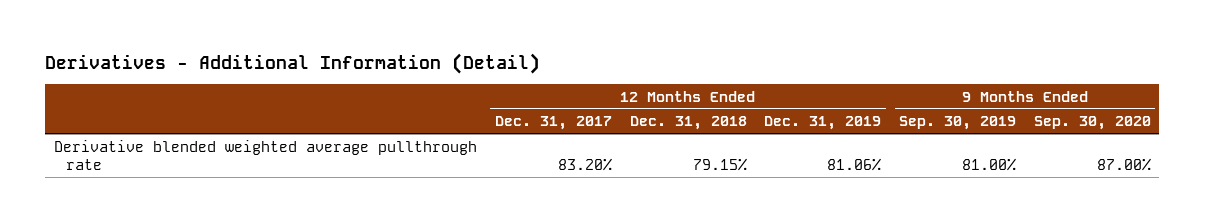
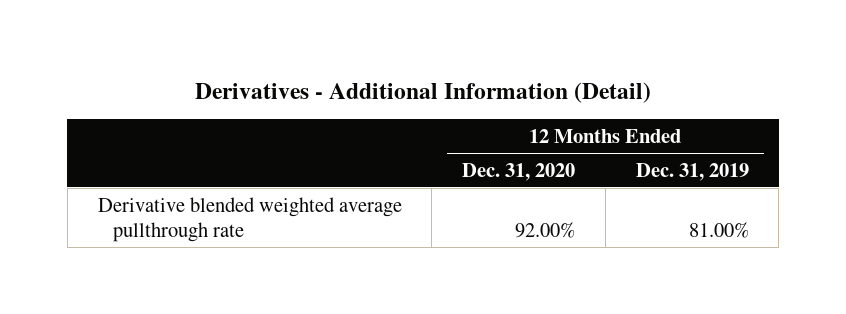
- | 12 Months Ended Dec. 31, 2017 | 12 Months Ended Dec. 31, 2018 | 12 Months Ended Dec. 31, 2019 | 9 Months Ended Sep. 30, 2019 | 9 Months Ended Sep. 30, 2020
+ | 12 Months Ended Dec. 31, 2020 | 12 Months Ended Dec. 31, 2019
- Derivative blended weighted average pullthrough rate | 83.20% | 79.15% | 81.06% | 81.00% | 87.00%
+ Derivative blended weighted average pullthrough rate | 92.00% | 81.00%

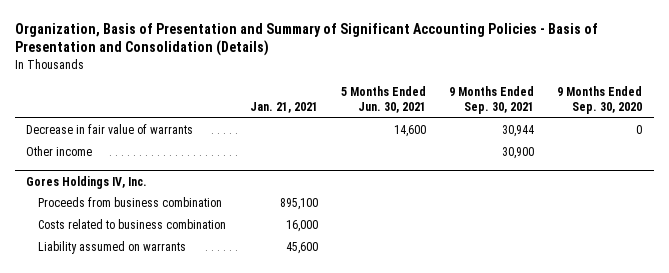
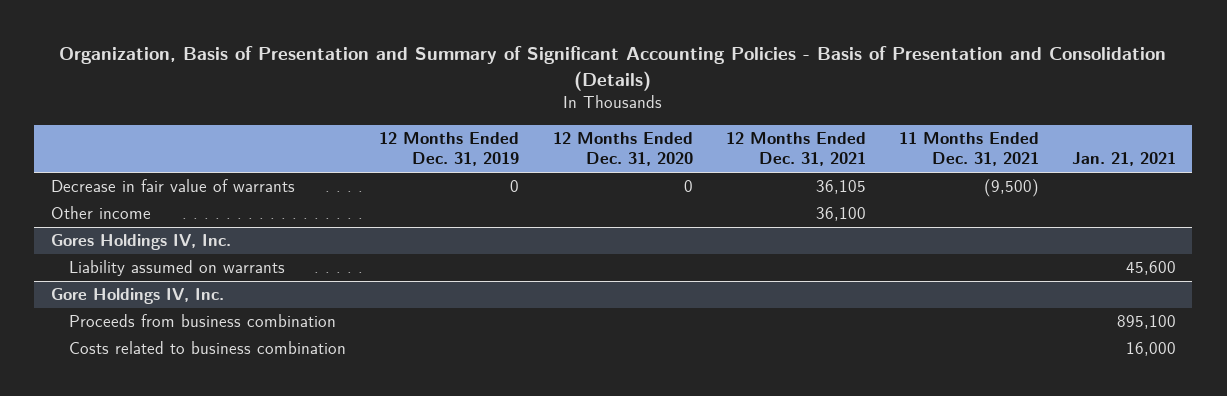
- | Jan. 21, 2021 | 5 Months Ended Jun. 30, 2021 | 9 Months Ended Sep. 30, 2021 | 9 Months Ended Sep. 30, 2020
+ | 12 Months Ended Dec. 31, 2019 | 12 Months Ended Dec. 31, 2020 | 12 Months Ended Dec. 31, 2021 | 11 Months Ended Dec. 31, 2021 | Jan. 21, 2021
@ Gores Holdings IV, Inc.
moved up: Liability assumed on warrants | | | | | 45,600
+ Gore Holdings IV, Inc.

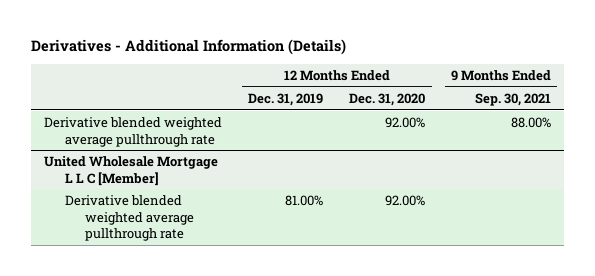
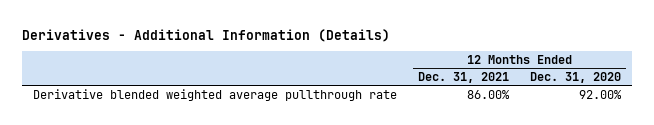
- | 12 Months Ended Dec. 31, 2019 | 12 Months Ended Dec. 31, 2020 | 9 Months Ended Sep. 30, 2021
+ | 12 Months Ended Dec. 31, 2021 | 12 Months Ended Dec. 31, 2020
- United Wholesale Mortgage L L C [Member]
- Derivative blended weighted average pullthrough rate | 81.00% | 92.00% |

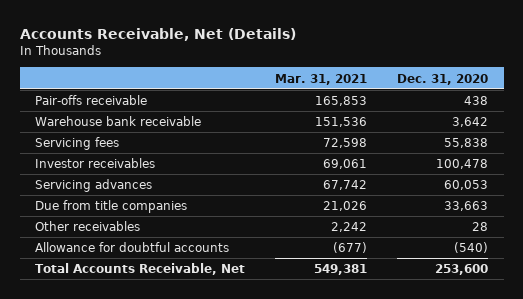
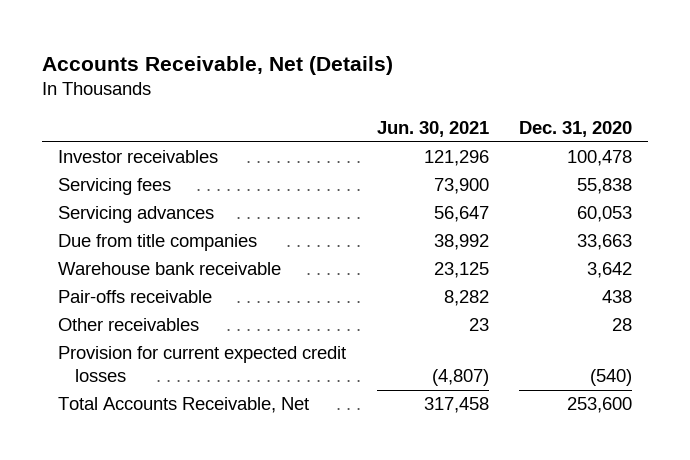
- | Mar. 31, 2021 | Dec. 31, 2020
+ | Jun. 30, 2021 | Dec. 31, 2020
moved down: Servicing fees | 73,900 | 55,838
moved down: Warehouse bank receivable | 23,125 | 3,642
moved down: Pair-offs receivable | 8,282 | 438
- Allowance for doubtful accounts | (677) | (540)
+ Provision for current expected credit losses | (4,807) | (540)

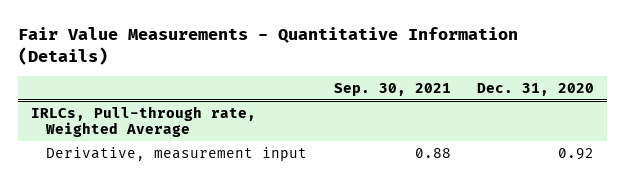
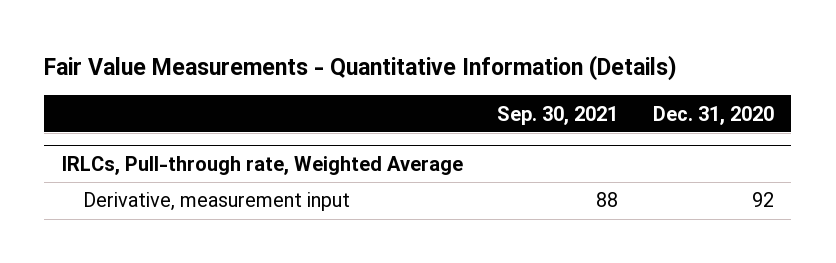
@ IRLCs, Pull-through rate, Weighted Average
- Derivative, measurement input | 0.88 | 0.92
+ Derivative, measurement input | 88 | 92

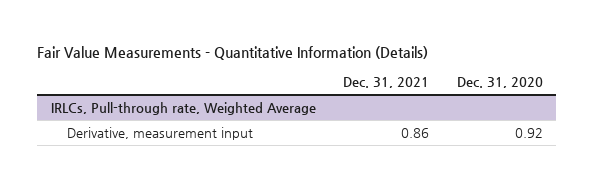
- | Sep. 30, 2021 | Dec. 31, 2020
+ | Dec. 31, 2021 | Dec. 31, 2020
@ IRLCs, Pull-through rate, Weighted Average
- Derivative, measurement input | 88 | 92
+ Derivative, measurement input | 0.86 | 0.92

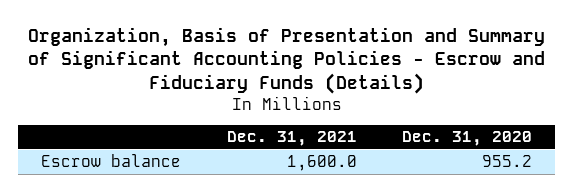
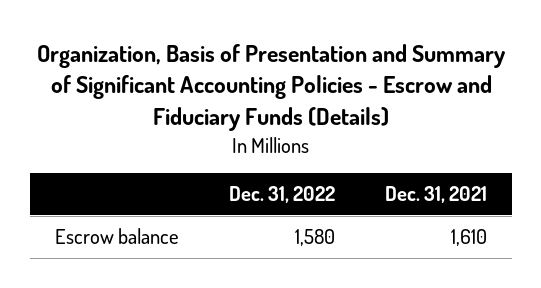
- | Dec. 31, 2021 | Dec. 31, 2020
+ | Dec. 31, 2022 | Dec. 31, 2021
- Escrow balance | 1,600.0 | 955.2
+ Escrow balance | 1,580 | 1,610

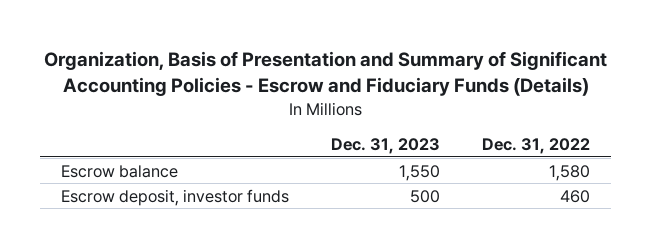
- | Dec. 31, 2022 | Dec. 31, 2021
+ | Dec. 31, 2023 | Dec. 31, 2022
+ Escrow deposit, investor funds | 500 | 460

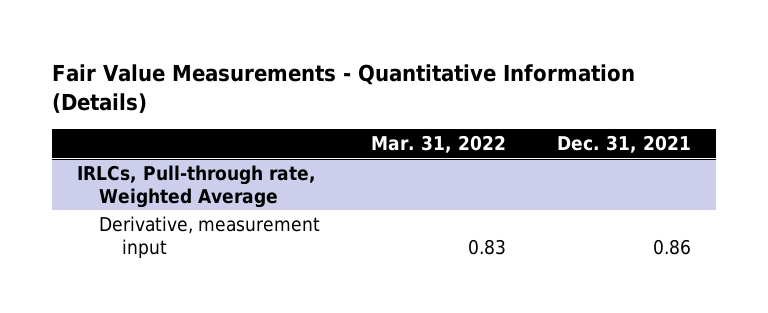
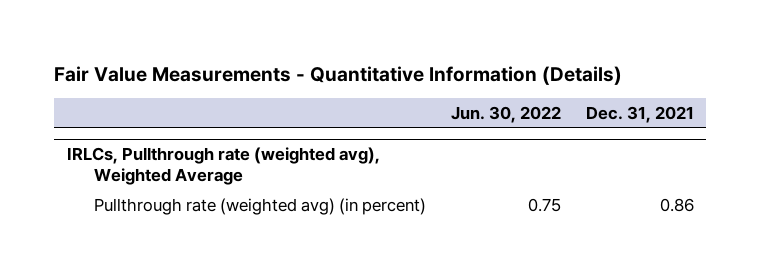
- | Mar. 31, 2022 | Dec. 31, 2021
+ | Jun. 30, 2022 | Dec. 31, 2021
- IRLCs, Pull-through rate, Weighted Average
- Derivative, measurement input | 0.83 | 0.86
+ IRLCs, Pullthrough rate (weighted avg), Weighted Average
+ Pullthrough rate (weighted avg) (in percent) | 0.75 | 0.86

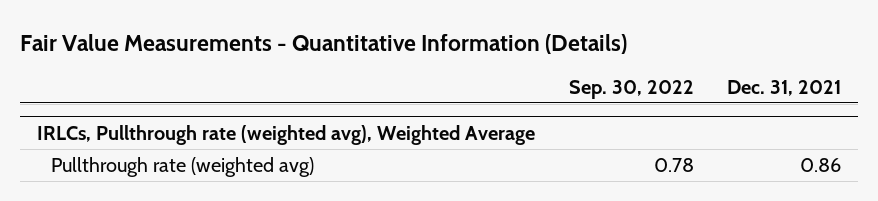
- | Jun. 30, 2022 | Dec. 31, 2021
+ | Sep. 30, 2022 | Dec. 31, 2021
@ IRLCs, Pullthrough rate (weighted avg), Weighted Average
- Pullthrough rate (weighted avg) (in percent) | 0.75 | 0.86
+ Pullthrough rate (weighted avg) | 0.78 | 0.86

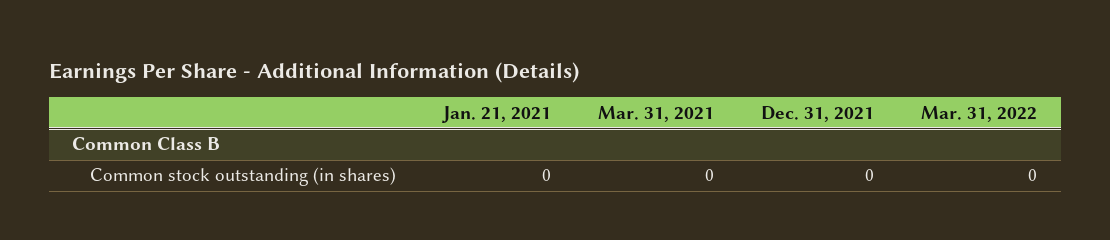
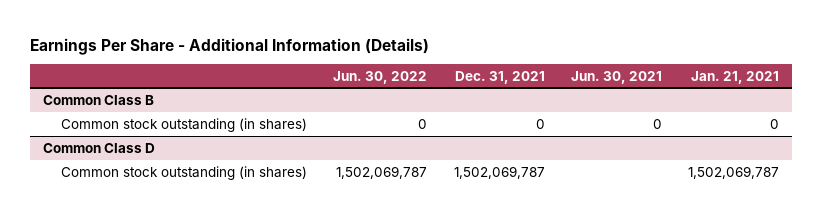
- | Jan. 21, 2021 | Mar. 31, 2021 | Dec. 31, 2021 | Mar. 31, 2022
+ | Jun. 30, 2022 | Dec. 31, 2021 | Jun. 30, 2021 | Jan. 21, 2021
+ Common Class D
+ Common stock outstanding (in shares) | 1,502,069,787 | 1,502,069,787 | | 1,502,069,787

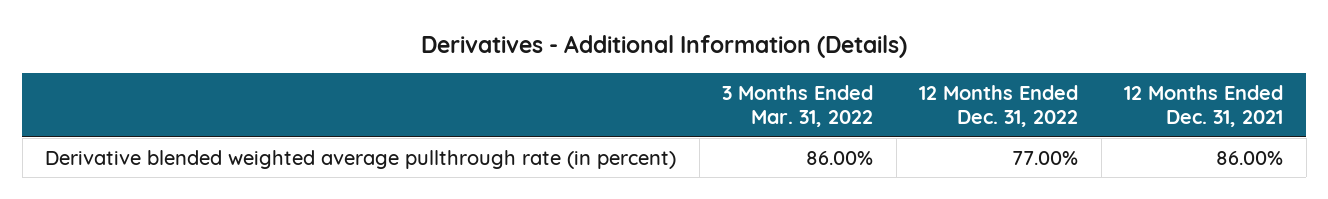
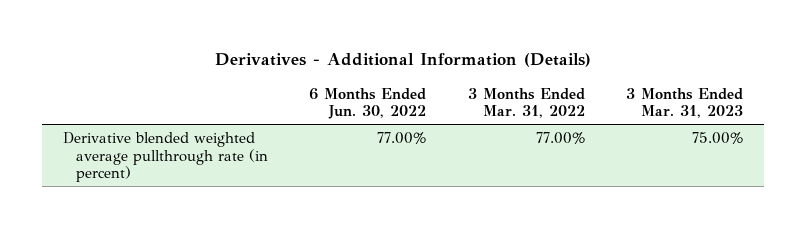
- | 3 Months Ended Mar. 31, 2022 | 12 Months Ended Dec. 31, 2022 | 12 Months Ended Dec. 31, 2021
+ | 6 Months Ended Jun. 30, 2022 | 3 Months Ended Mar. 31, 2022 | 3 Months Ended Mar. 31, 2023
- Derivative blended weighted average pullthrough rate (in percent) | 86.00% | 77.00% | 86.00%
+ Derivative blended weighted average pullthrough rate (in percent) | 77.00% | 77.00% | 75.00%

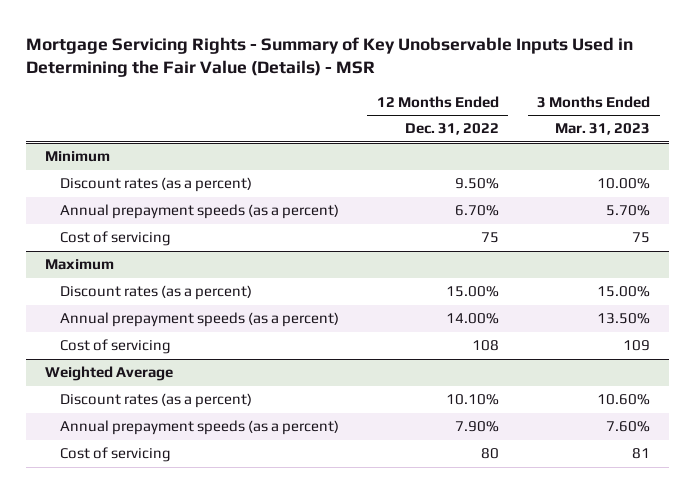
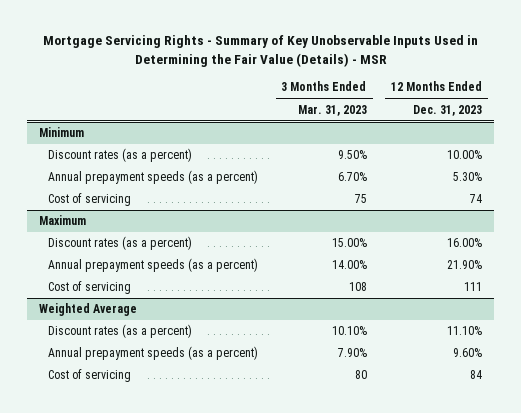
- | 12 Months Ended Dec. 31, 2022 | 3 Months Ended Mar. 31, 2023
+ | 3 Months Ended Mar. 31, 2023 | 12 Months Ended Dec. 31, 2023
@ Minimum
- Discount rates (as a percent) | 9.50% | 10.00%
- Annual prepayment speeds (as a percent) | 6.70% | 5.70%
+ Discount rates (as a percent) | 9.50% | 10.00%
+ Annual prepayment speeds (as a percent) | 6.70% | 5.30%
@ Maximum
- Annual prepayment speeds (as a percent) | 14.00% | 13.50%
- Cost of servicing | 108 | 109
+ Annual prepayment speeds (as a percent) | 14.00% | 21.90%
+ Cost of servicing | 108 | 111
@ Weighted Average
- Discount rates (as a percent) | 10.10% | 10.60%
- Annual prepayment speeds (as a percent) | 7.90% | 7.60%
- Cost of servicing | 80 | 81
+ Discount rates (as a percent) | 10.10% | 11.10%
+ Annual prepayment speeds (as a percent) | 7.90% | 9.60%
+ Cost of servicing | 80 | 84

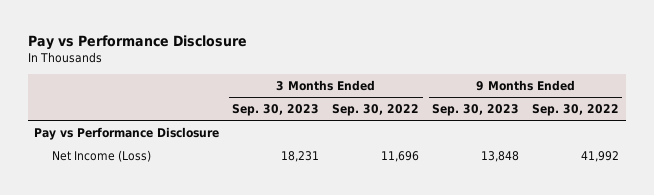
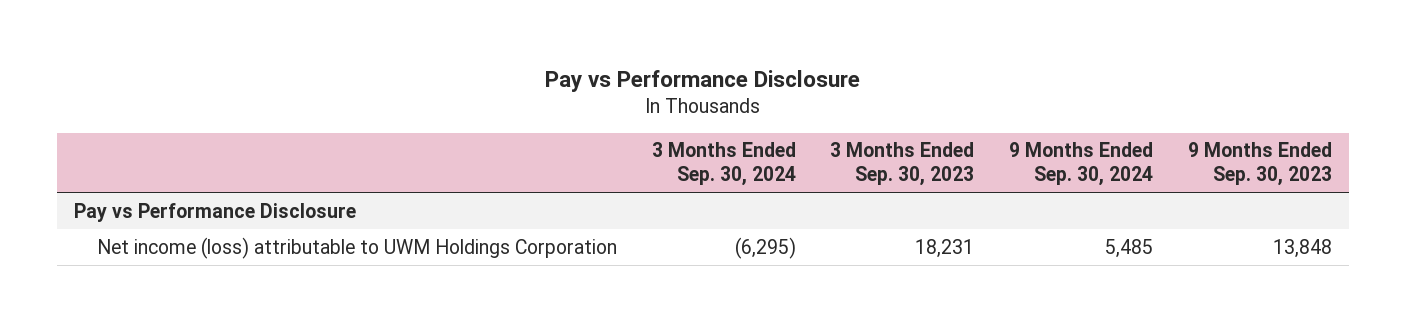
- | 3 Months Ended Sep. 30, 2023 | 3 Months Ended Sep. 30, 2022 | 9 Months Ended Sep. 30, 2023 | 9 Months Ended Sep. 30, 2022
+ | 3 Months Ended Sep. 30, 2024 | 3 Months Ended Sep. 30, 2023 | 9 Months Ended Sep. 30, 2024 | 9 Months Ended Sep. 30, 2023
- Net Income (Loss) | 18,231 | 11,696 | 13,848 | 41,992
+ Net income (loss) attributable to UWM Holdings Corporation | (6,295) | 18,231 | 5,485 | 13,848

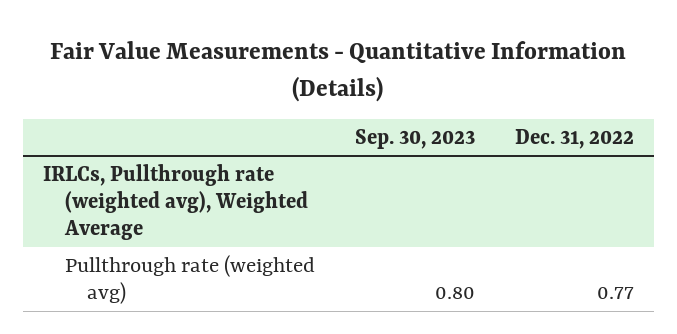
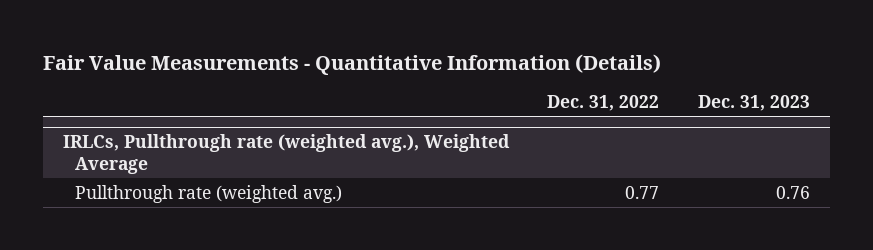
- | Sep. 30, 2023 | Dec. 31, 2022
+ | Dec. 31, 2022 | Dec. 31, 2023
- IRLCs, Pullthrough rate (weighted avg), Weighted Average
- Pullthrough rate (weighted avg) | 0.80 | 0.77
+ IRLCs, Pullthrough rate (weighted avg.), Weighted Average
+ Pullthrough rate (weighted avg.) | 0.77 | 0.76

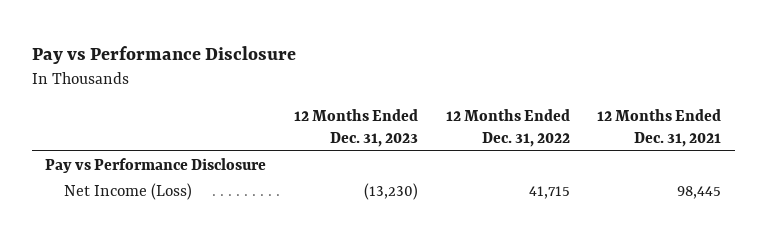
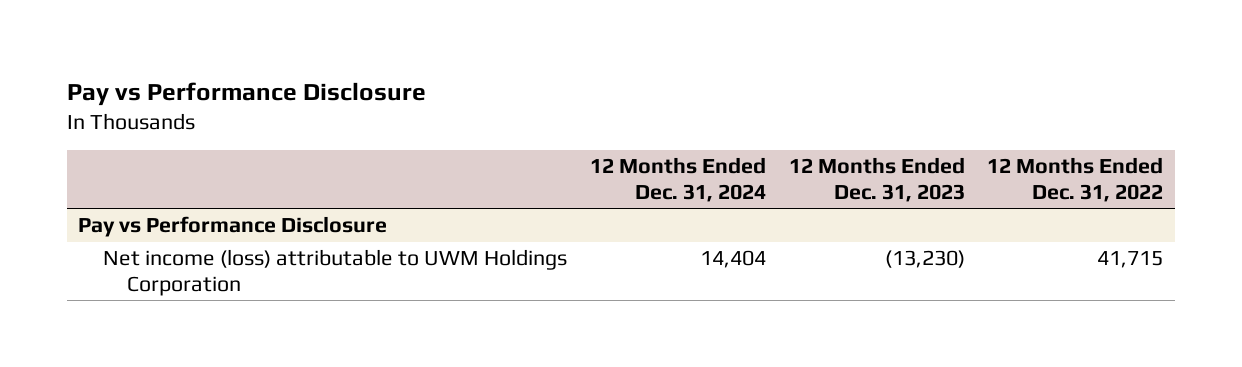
- | 12 Months Ended Dec. 31, 2023 | 12 Months Ended Dec. 31, 2022 | 12 Months Ended Dec. 31, 2021
+ | 12 Months Ended Dec. 31, 2024 | 12 Months Ended Dec. 31, 2023 | 12 Months Ended Dec. 31, 2022
- Net Income (Loss) | (13,230) | 41,715 | 98,445
+ Net income (loss) attributable to UWM Holdings Corporation | 14,404 | (13,230) | 41,715

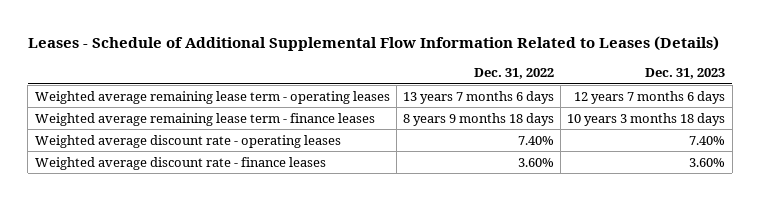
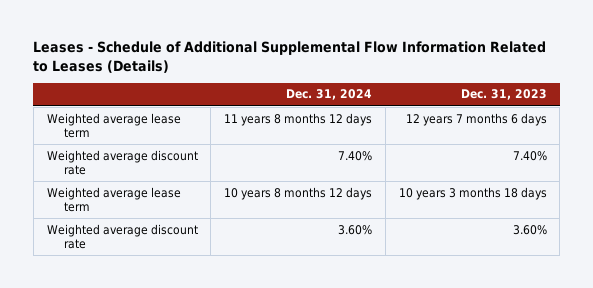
- | Dec. 31, 2022 | Dec. 31, 2023
+ | Dec. 31, 2024 | Dec. 31, 2023
- Weighted average remaining lease term - operating leases | 13 years 7 months 6 days | 12 years 7 months 6 days
- Weighted average remaining lease term - finance leases | 8 years 9 months 18 days | 10 years 3 months 18 days
- Weighted average discount rate - operating leases | 7.40% | 7.40%
- Weighted average discount rate - finance leases | 3.60% | 3.60%
+ Weighted average lease term | 11 years 8 months 12 days | 12 years 7 months 6 days
+ Weighted average discount rate | 7.40% | 7.40%
+ Weighted average lease term | 10 years 8 months 12 days | 10 years 3 months 18 days
+ Weighted average discount rate | 3.60% | 3.60%

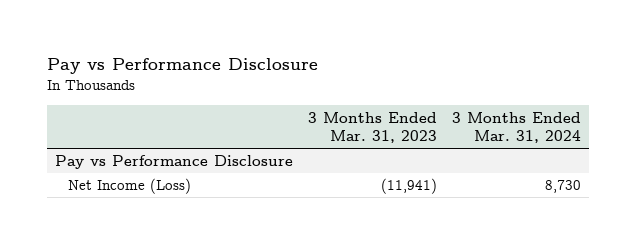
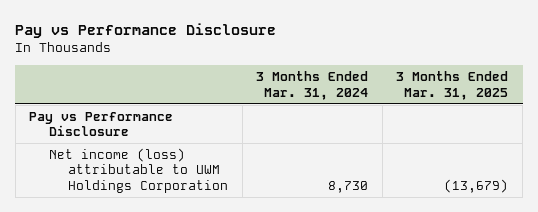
- | 3 Months Ended Mar. 31, 2023 | 3 Months Ended Mar. 31, 2024
+ | 3 Months Ended Mar. 31, 2024 | 3 Months Ended Mar. 31, 2025
- Net Income (Loss) | (11,941) | 8,730
+ Net income (loss) attributable to UWM Holdings Corporation | 8,730 | (13,679)

